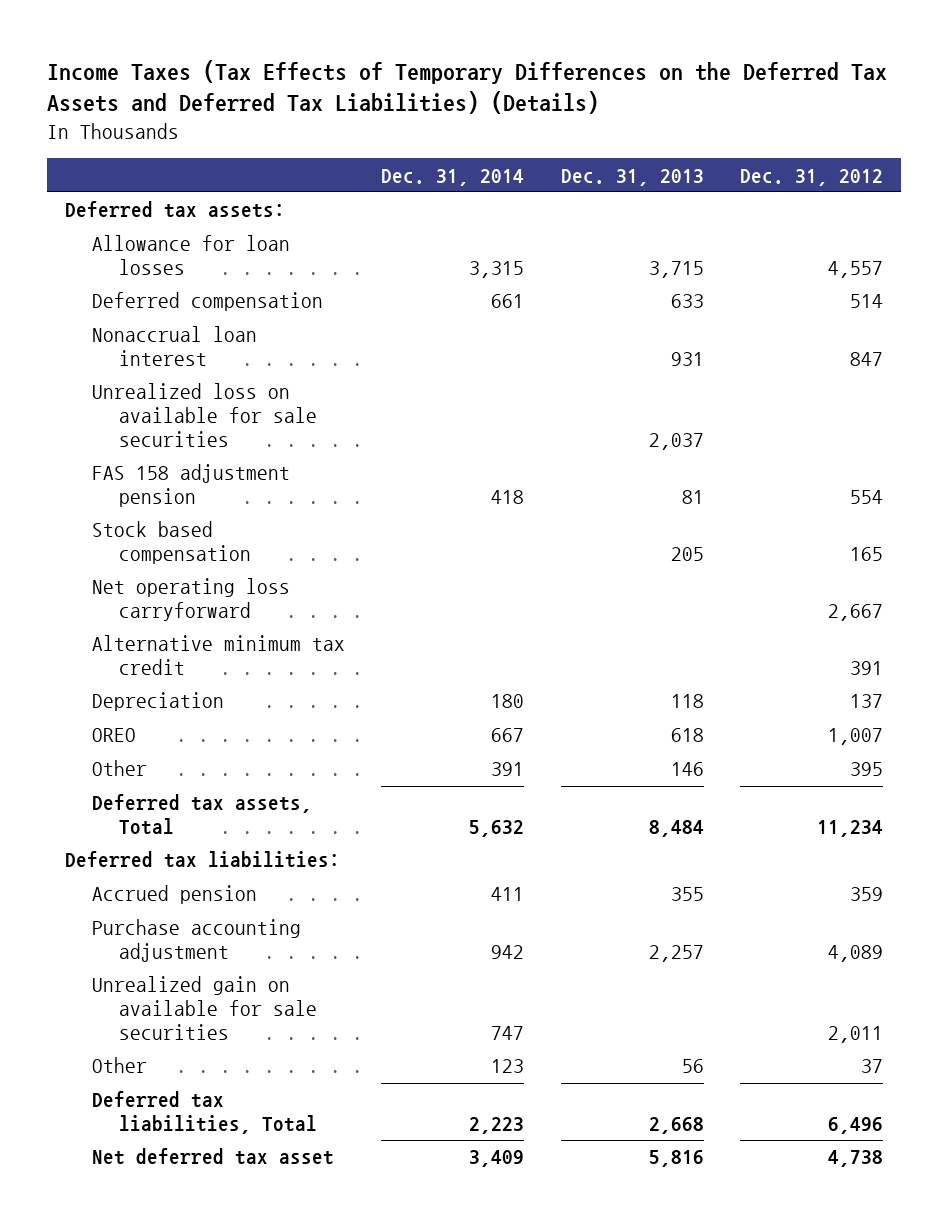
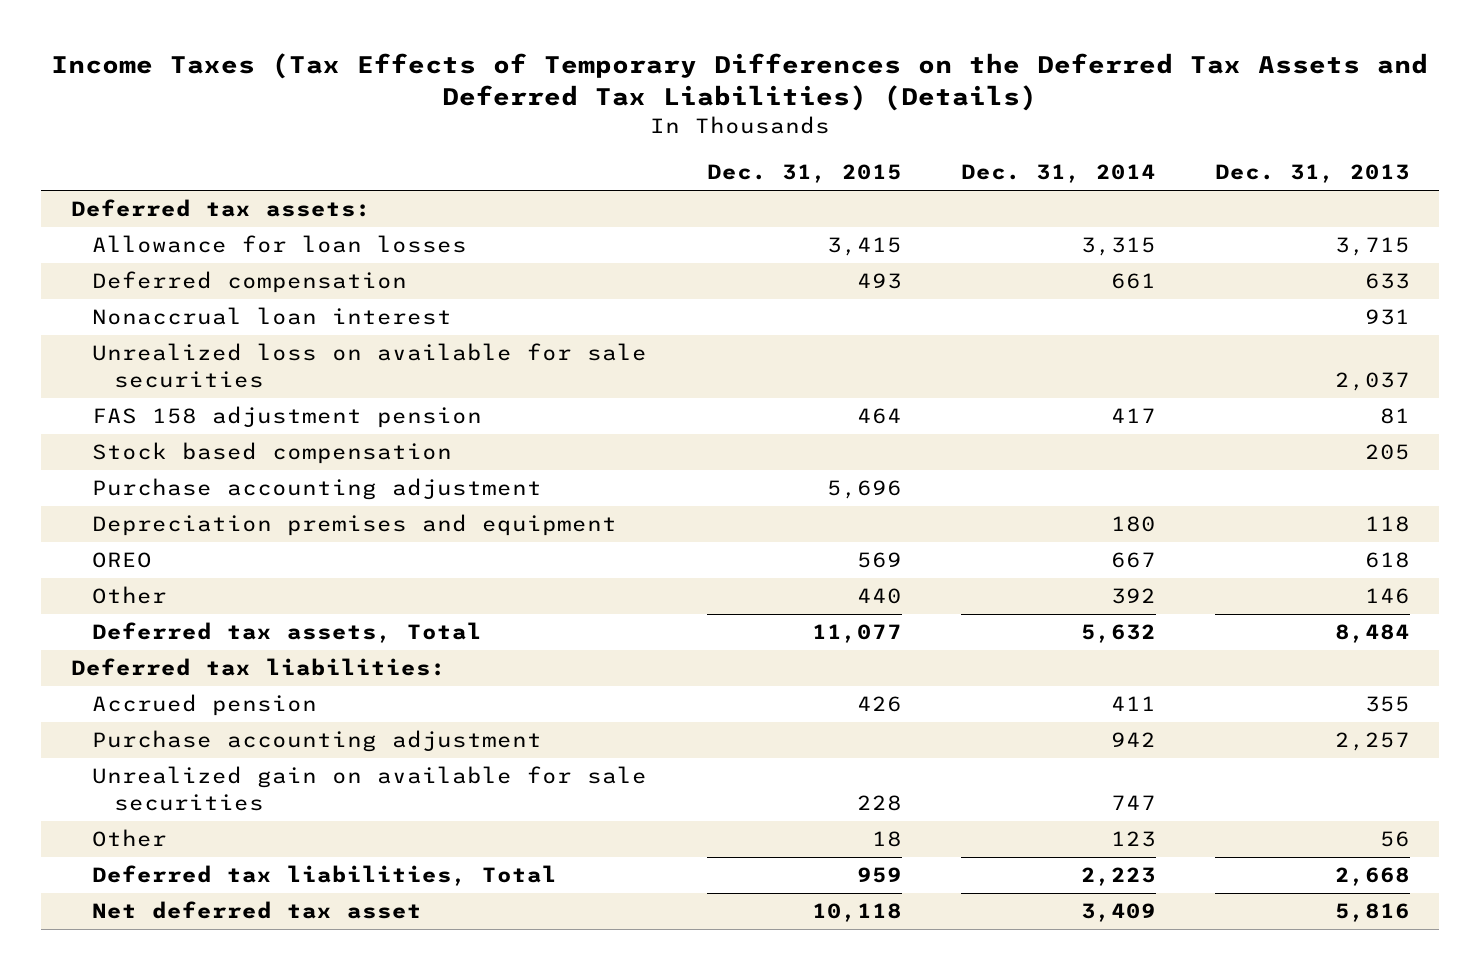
- | Dec. 31, 2014 | Dec. 31, 2013 | Dec. 31, 2012
+ | Dec. 31, 2015 | Dec. 31, 2014 | Dec. 31, 2013
- FAS 158 adjustment pension | 418 | 81 | 554
+ FAS 158 adjustment pension | 464 | 417 | 81
- Net operating loss carryforward | | | 2,667
- Alternative minimum tax credit | | | 391
- Depreciation | 180 | 118 | 137
+ Purchase accounting adjustment | 5,696 | |
+ Depreciation premises and equipment | | 180 | 118
- Other | 391 | 146 | 395
+ Other | 440 | 392 | 146

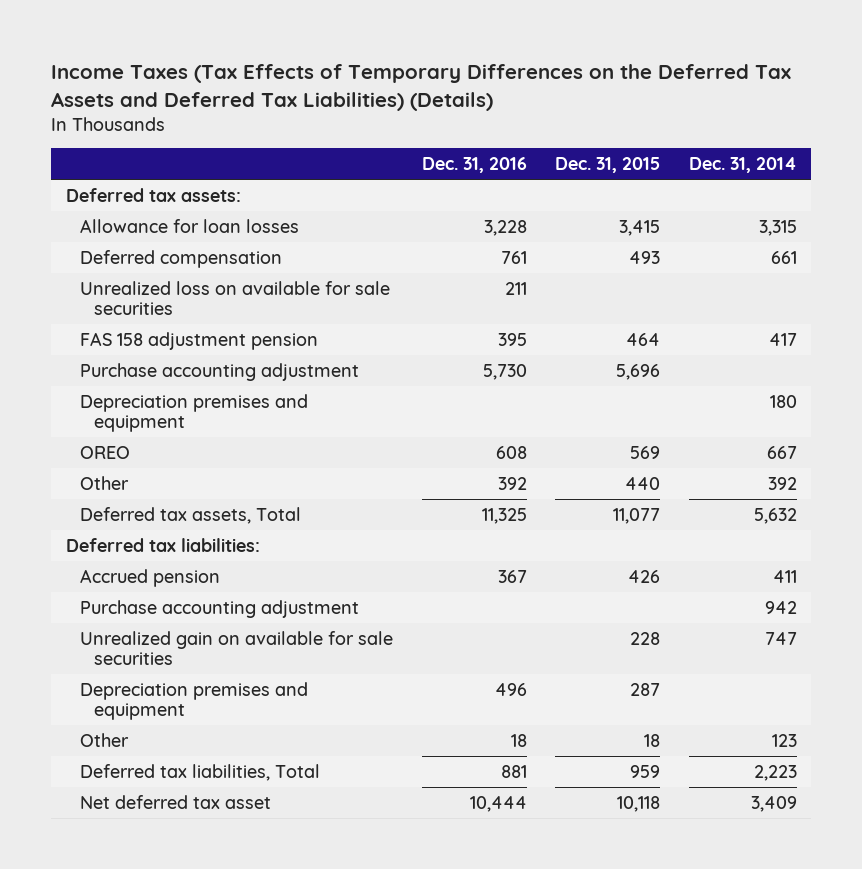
- | Dec. 31, 2015 | Dec. 31, 2014 | Dec. 31, 2013
+ | Dec. 31, 2016 | Dec. 31, 2015 | Dec. 31, 2014
- Nonaccrual loan interest | | | 931
- Stock based compensation | | | 205
+ Depreciation premises and equipment | 496 | 287 |

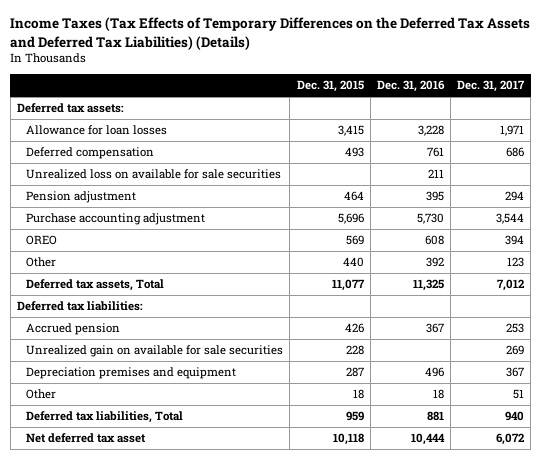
- | Dec. 31, 2016 | Dec. 31, 2015 | Dec. 31, 2014
+ | Dec. 31, 2015 | Dec. 31, 2016 | Dec. 31, 2017
- FAS 158 adjustment pension | 395 | 464 | 417
+ Pension adjustment | 464 | 395 | 294
- Depreciation premises and equipment | | | 180
- Purchase accounting adjustment | | | 942

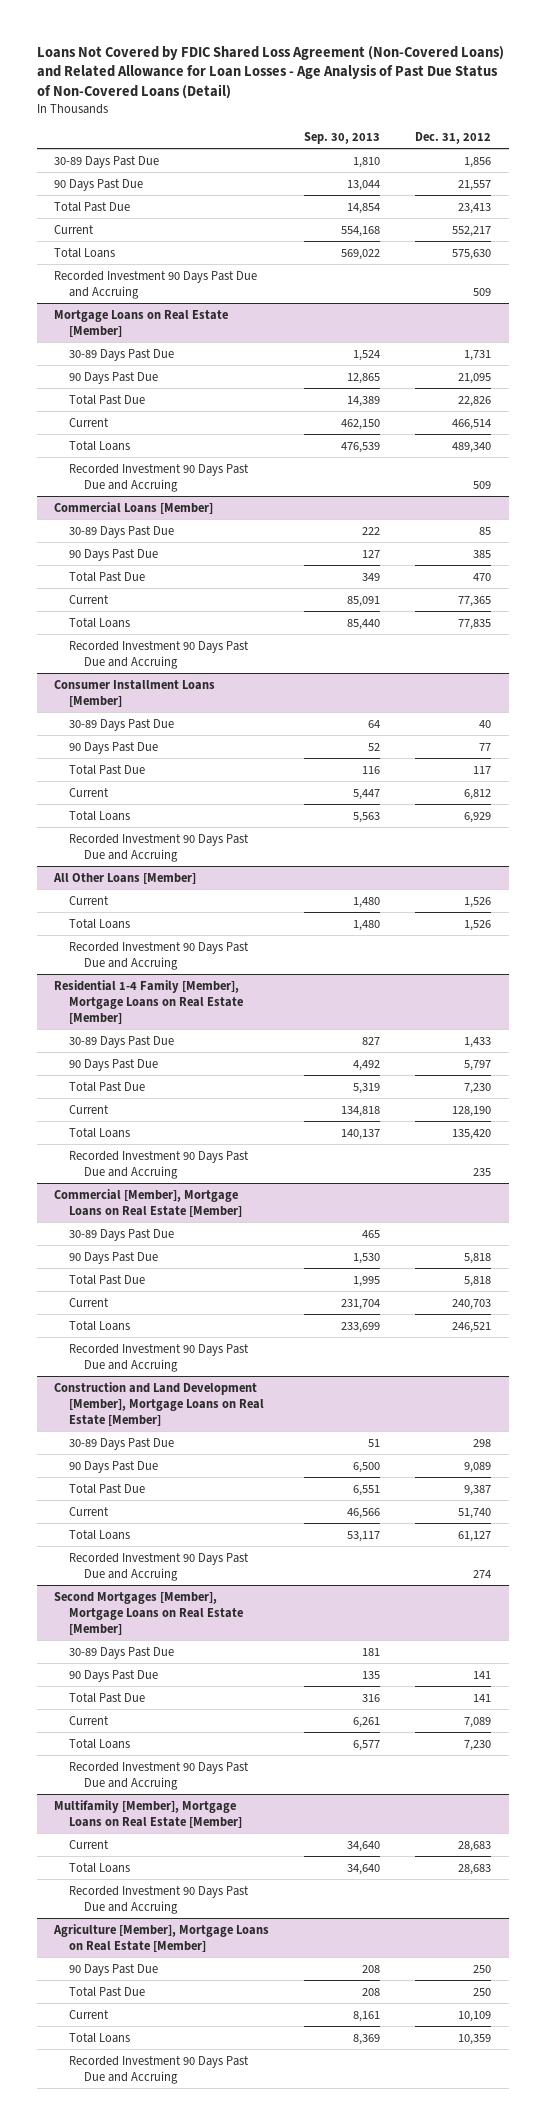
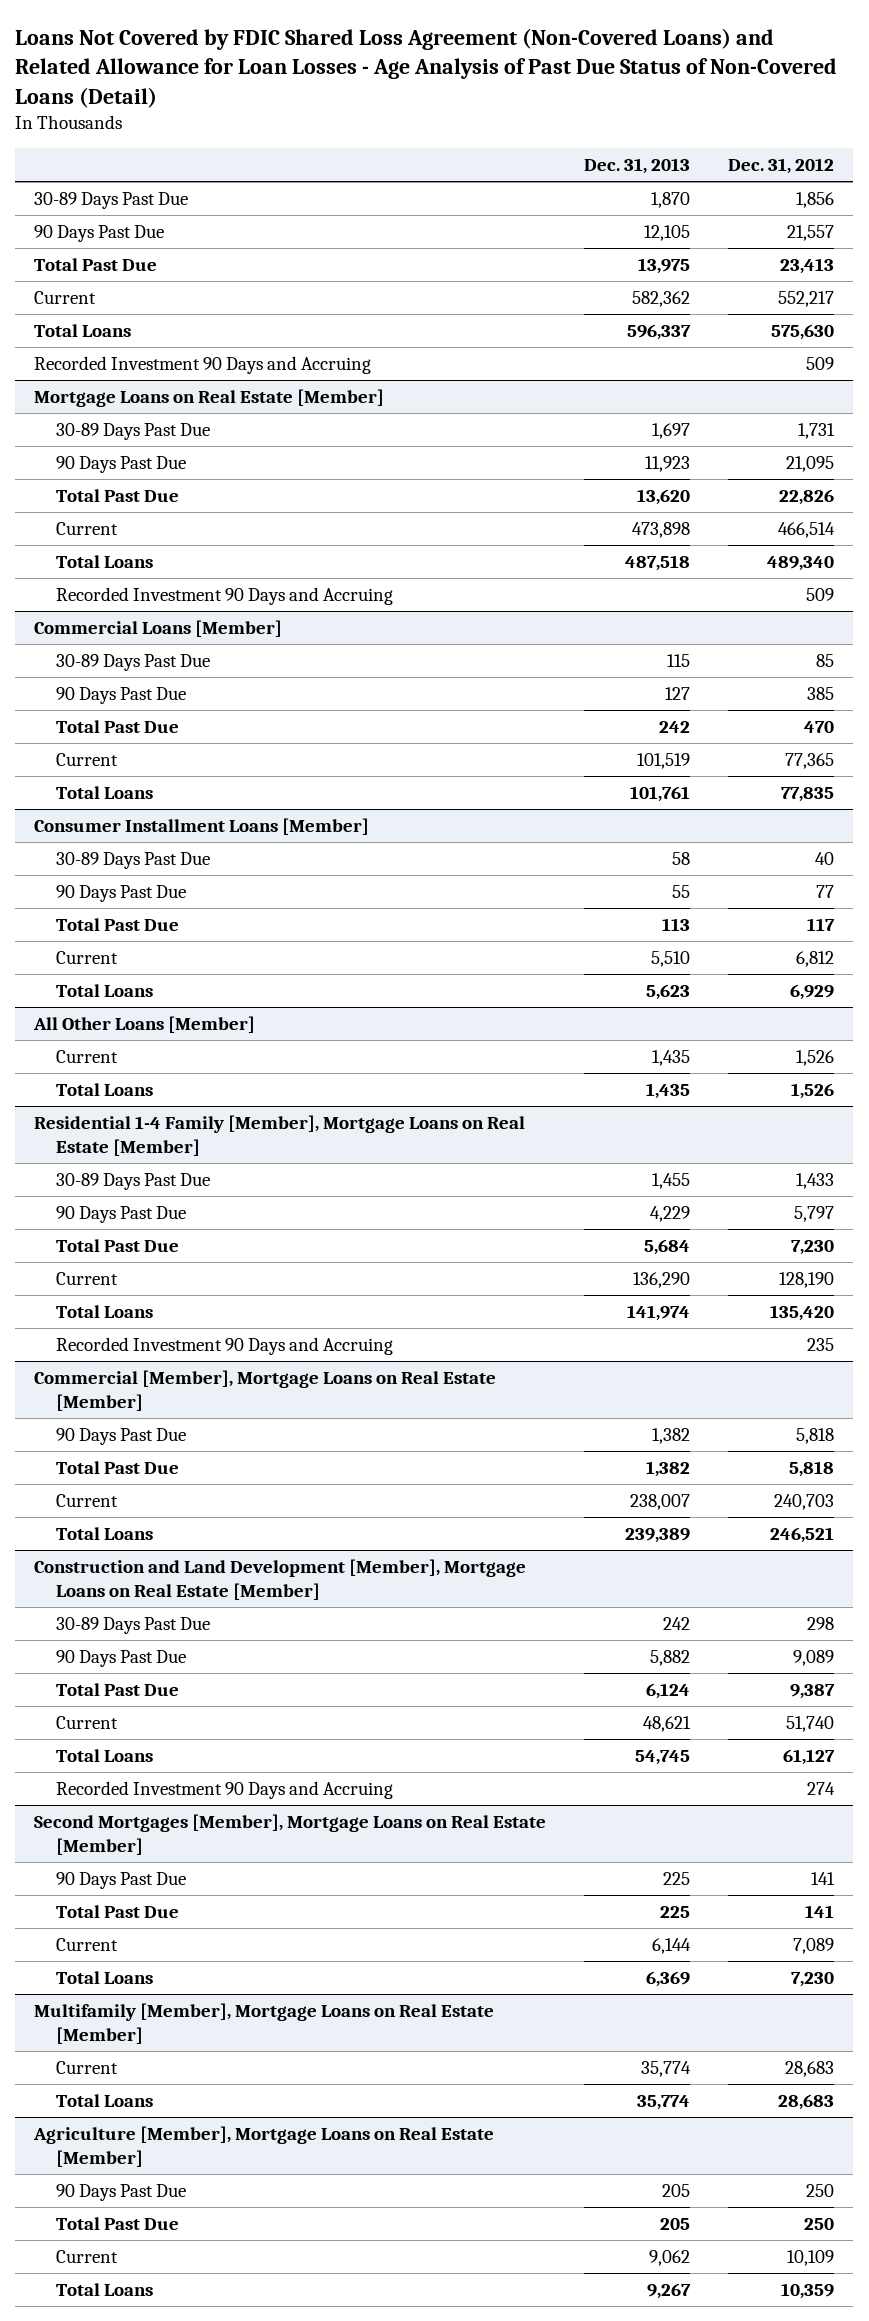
- | Sep. 30, 2013 | Dec. 31, 2012
+ | Dec. 31, 2013 | Dec. 31, 2012
- Recorded Investment 90 Days Past Due and Accruing | | 509
+ Recorded Investment 90 Days and Accruing | | 509
@ Mortgage Loans on Real Estate [Member]
- Recorded Investment 90 Days Past Due and Accruing | | 509
+ Recorded Investment 90 Days and Accruing | | 509
@ Commercial Loans [Member]
- Recorded Investment 90 Days Past Due and Accruing
@ Consumer Installment Loans [Member]
- Recorded Investment 90 Days Past Due and Accruing
@ All Other Loans [Member]
- Recorded Investment 90 Days Past Due and Accruing
@ Residential 1-4 Family [Member], Mortgage Loans on Real Estate [Member]
- Recorded Investment 90 Days Past Due and Accruing | | 235
+ Recorded Investment 90 Days and Accruing | | 235
@ Commercial [Member], Mortgage Loans on Real Estate [Member]
- 30-89 Days Past Due | 465 |
- Recorded Investment 90 Days Past Due and Accruing
@ Construction and Land Development [Member], Mortgage Loans on Real Estate [Member]
- Recorded Investment 90 Days Past Due and Accruing | | 274
+ Recorded Investment 90 Days and Accruing | | 274
@ Second Mortgages [Member], Mortgage Loans on Real Estate [Member]
- 30-89 Days Past Due | 181 |
- Recorded Investment 90 Days Past Due and Accruing
@ Multifamily [Member], Mortgage Loans on Real Estate [Member]
- Recorded Investment 90 Days Past Due and Accruing
@ Agriculture [Member], Mortgage Loans on Real Estate [Member]
- Recorded Investment 90 Days Past Due and Accruing

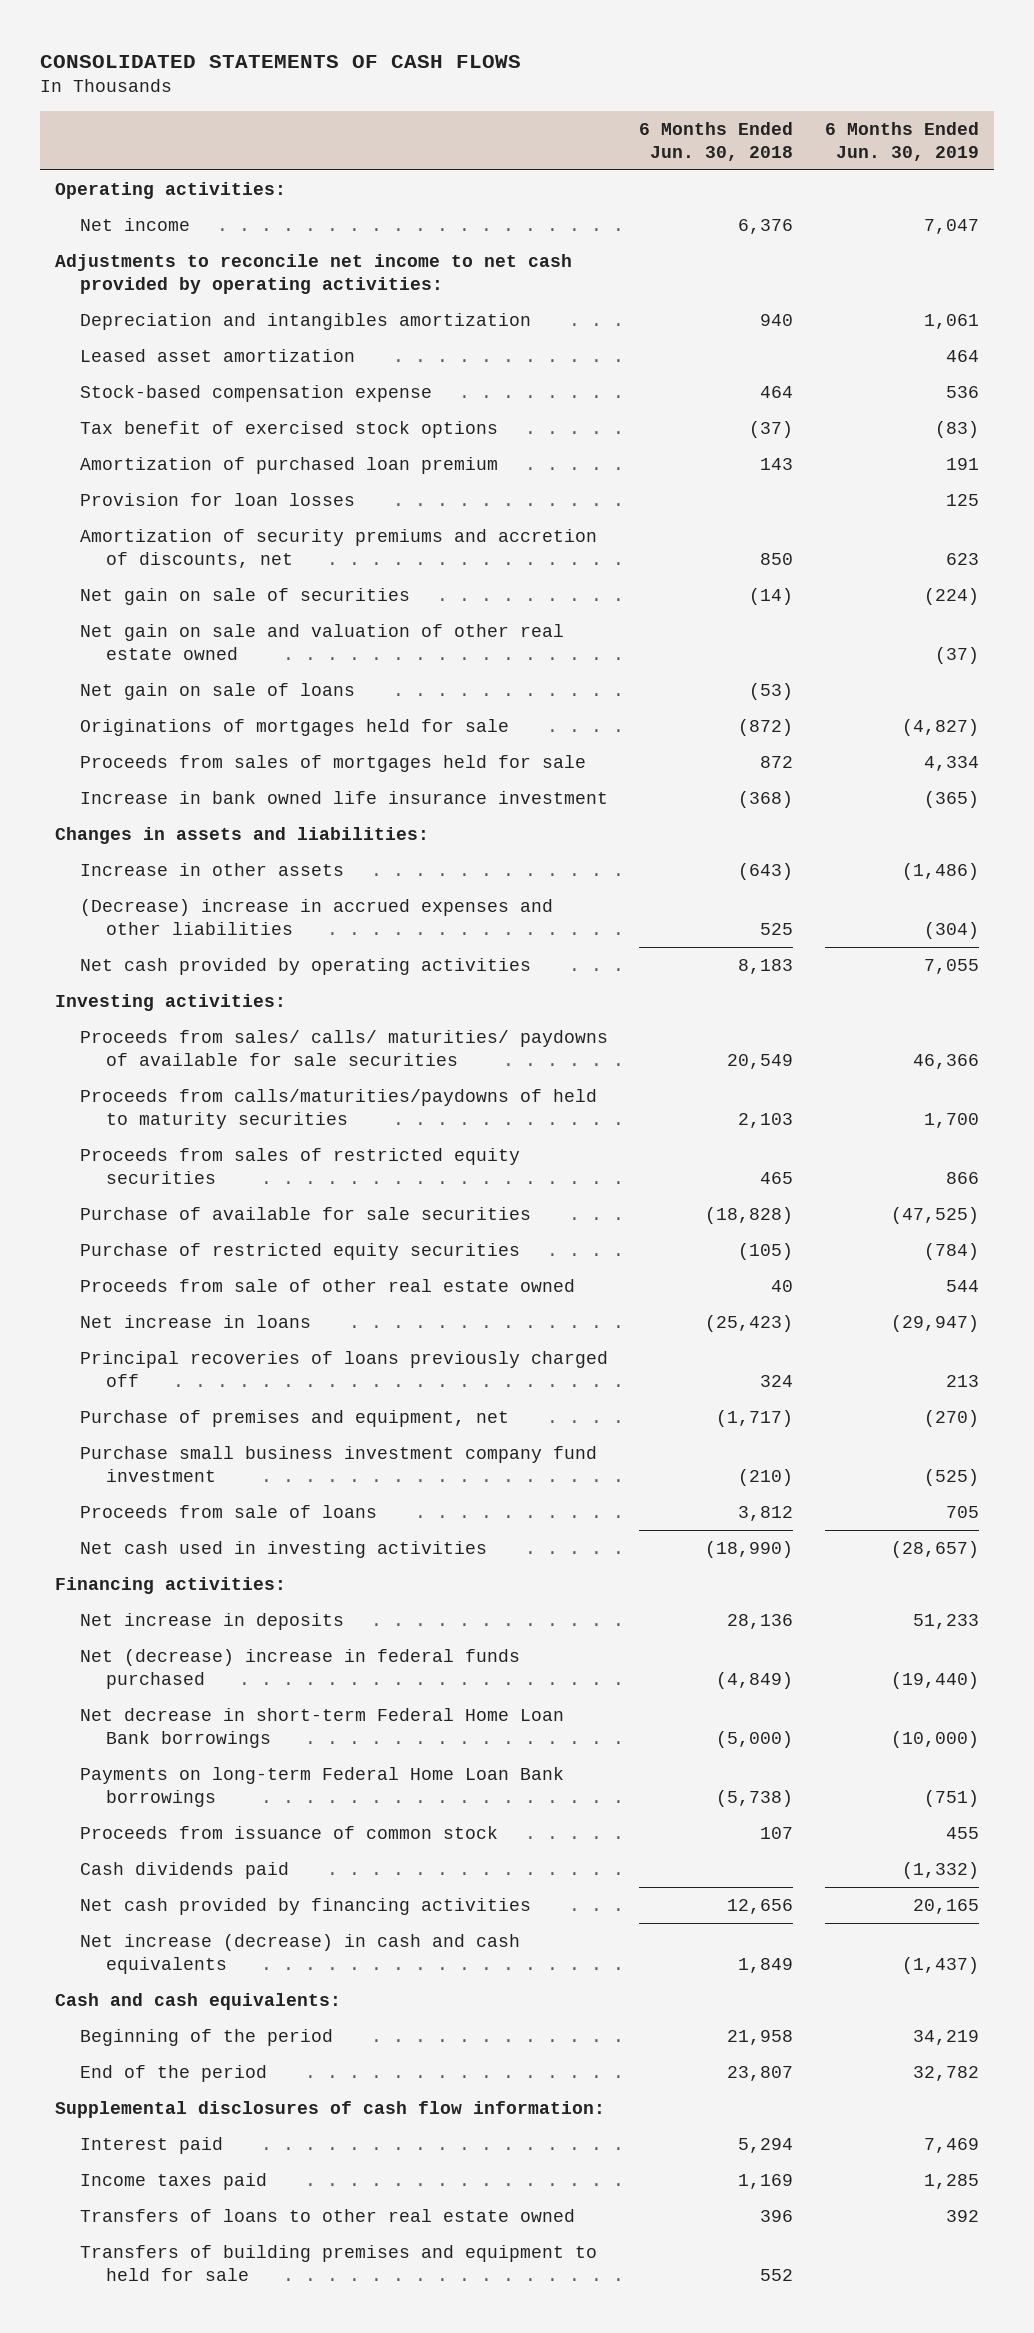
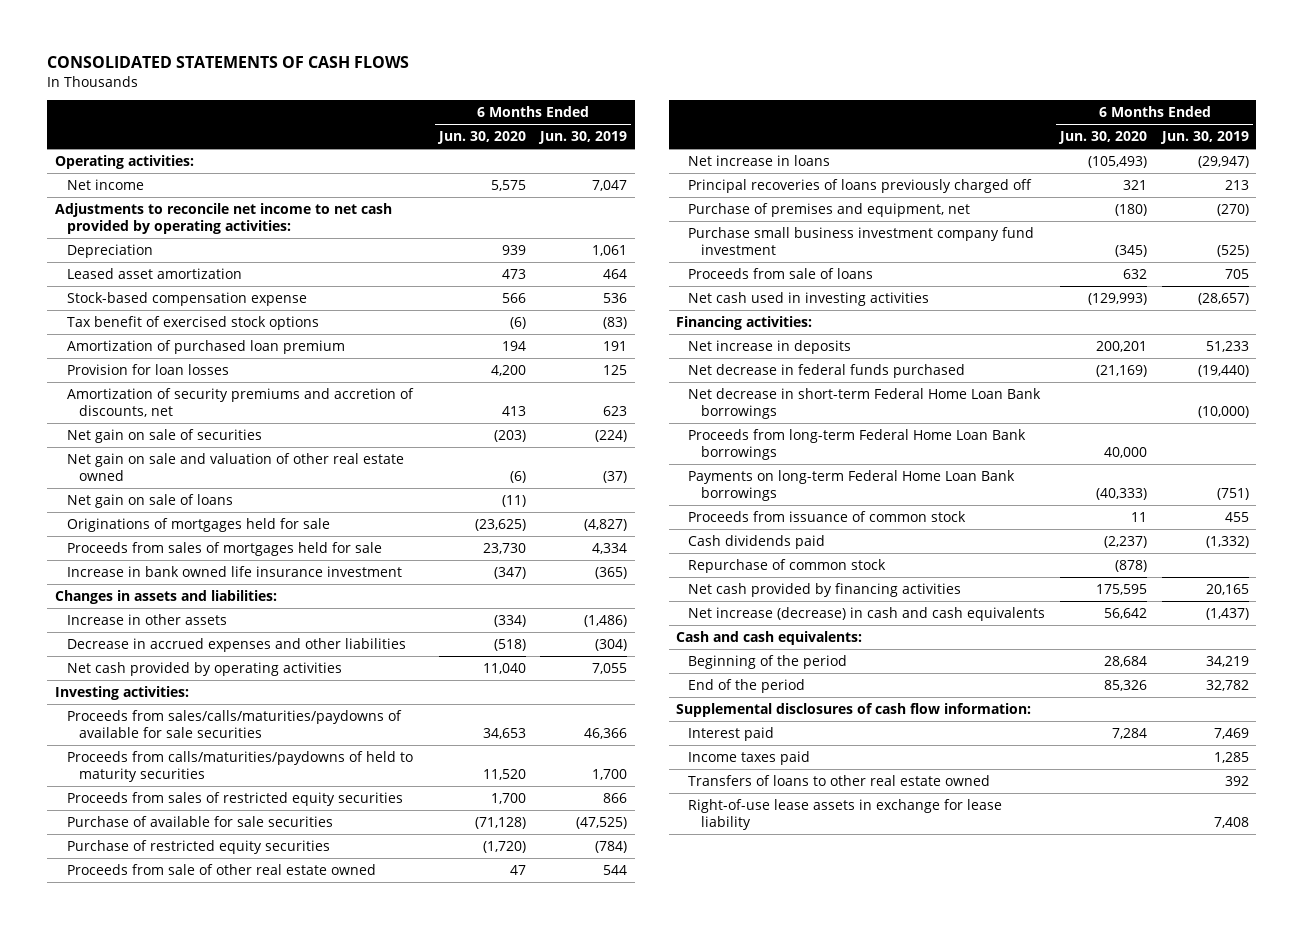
- | 6 Months Ended Jun. 30, 2018 | 6 Months Ended Jun. 30, 2019
+ | 6 Months Ended Jun. 30, 2020 | 6 Months Ended Jun. 30, 2019
- Depreciation and intangibles amortization | 940 | 1,061
+ Depreciation | 939 | 1,061
- (Decrease) increase in accrued expenses and other liabilities | 525 | (304)
+ Decrease in accrued expenses and other liabilities | (518) | (304)
- Proceeds from sales/ calls/ maturities/ paydowns of available for sale securities | 20,549 | 46,366
+ Proceeds from sales/calls/maturities/paydowns of available for sale securities | 34,653 | 46,366
- Net (decrease) increase in federal funds purchased | (4,849) | (19,440)
+ Net decrease in federal funds purchased | (21,169) | (19,440)
+ Proceeds from long-term Federal Home Loan Bank borrowings | 40,000 |
+ Repurchase of common stock | (878) |
- Transfers of building premises and equipment to held for sale | 552 |
+ Right-of-use lease assets in exchange for lease liability | | 7,408

